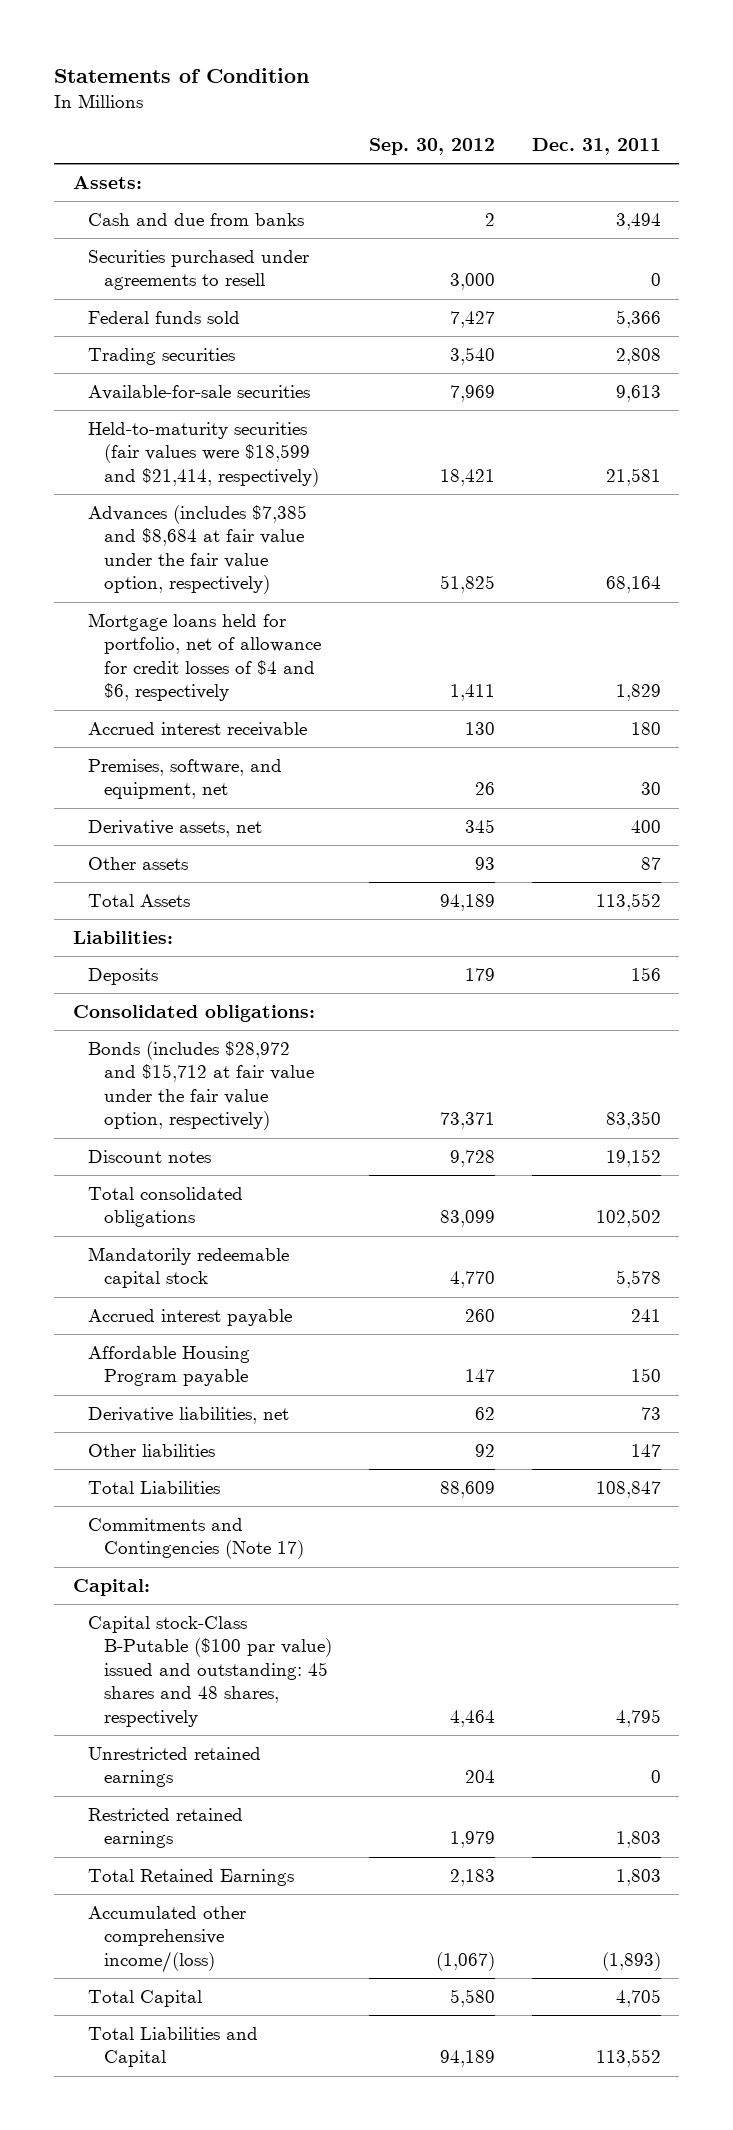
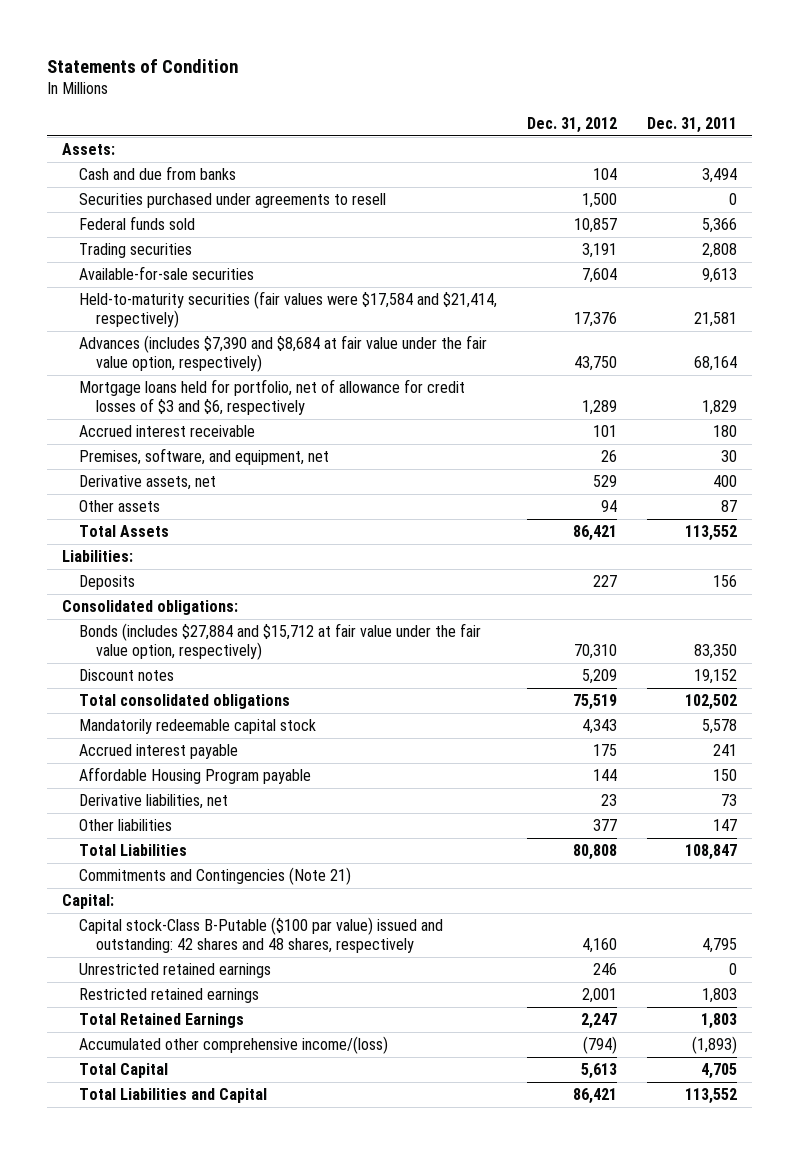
- | Sep. 30, 2012 | Dec. 31, 2011
+ | Dec. 31, 2012 | Dec. 31, 2011
- Held-to-maturity securities (fair values were $18,599 and $21,414, respectively) | 18,421 | 21,581
- Advances (includes $7,385 and $8,684 at fair value under the fair value option, respectively) | 51,825 | 68,164
- Mortgage loans held for portfolio, net of allowance for credit losses of $4 and $6, respectively | 1,411 | 1,829
+ Held-to-maturity securities (fair values were $17,584 and $21,414, respectively) | 17,376 | 21,581
+ Advances (includes $7,390 and $8,684 at fair value under the fair value option, respectively) | 43,750 | 68,164
+ Mortgage loans held for portfolio, net of allowance for credit losses of $3 and $6, respectively | 1,289 | 1,829
- Bonds (includes $28,972 and $15,712 at fair value under the fair value option, respectively) | 73,371 | 83,350
+ Bonds (includes $27,884 and $15,712 at fair value under the fair value option, respectively) | 70,310 | 83,350
- Commitments and Contingencies (Note 17)
+ Commitments and Contingencies (Note 21)
- Capital stock-Class B-Putable ($100 par value) issued and outstanding: 45 shares and 48 shares, respectively | 4,464 | 4,795
+ Capital stock-Class B-Putable ($100 par value) issued and outstanding: 42 shares and 48 shares, respectively | 4,160 | 4,795

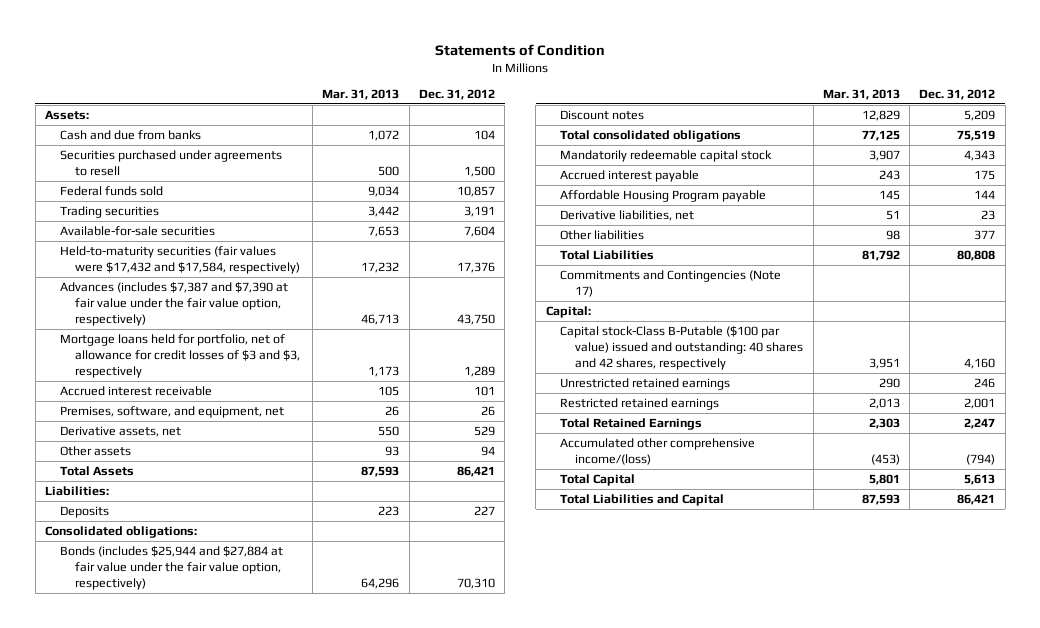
- | Dec. 31, 2012 | Dec. 31, 2011
+ | Mar. 31, 2013 | Dec. 31, 2012
- Held-to-maturity securities (fair values were $17,584 and $21,414, respectively) | 17,376 | 21,581
- Advances (includes $7,390 and $8,684 at fair value under the fair value option, respectively) | 43,750 | 68,164
- Mortgage loans held for portfolio, net of allowance for credit losses of $3 and $6, respectively | 1,289 | 1,829
+ Held-to-maturity securities (fair values were $17,432 and $17,584, respectively) | 17,232 | 17,376
+ Advances (includes $7,387 and $7,390 at fair value under the fair value option, respectively) | 46,713 | 43,750
+ Mortgage loans held for portfolio, net of allowance for credit losses of $3 and $3, respectively | 1,173 | 1,289
- Bonds (includes $27,884 and $15,712 at fair value under the fair value option, respectively) | 70,310 | 83,350
+ Bonds (includes $25,944 and $27,884 at fair value under the fair value option, respectively) | 64,296 | 70,310
- Commitments and Contingencies (Note 21)
+ Commitments and Contingencies (Note 17)
- Capital stock-Class B-Putable ($100 par value) issued and outstanding: 42 shares and 48 shares, respectively | 4,160 | 4,795
+ Capital stock-Class B-Putable ($100 par value) issued and outstanding: 40 shares and 42 shares, respectively | 3,951 | 4,160

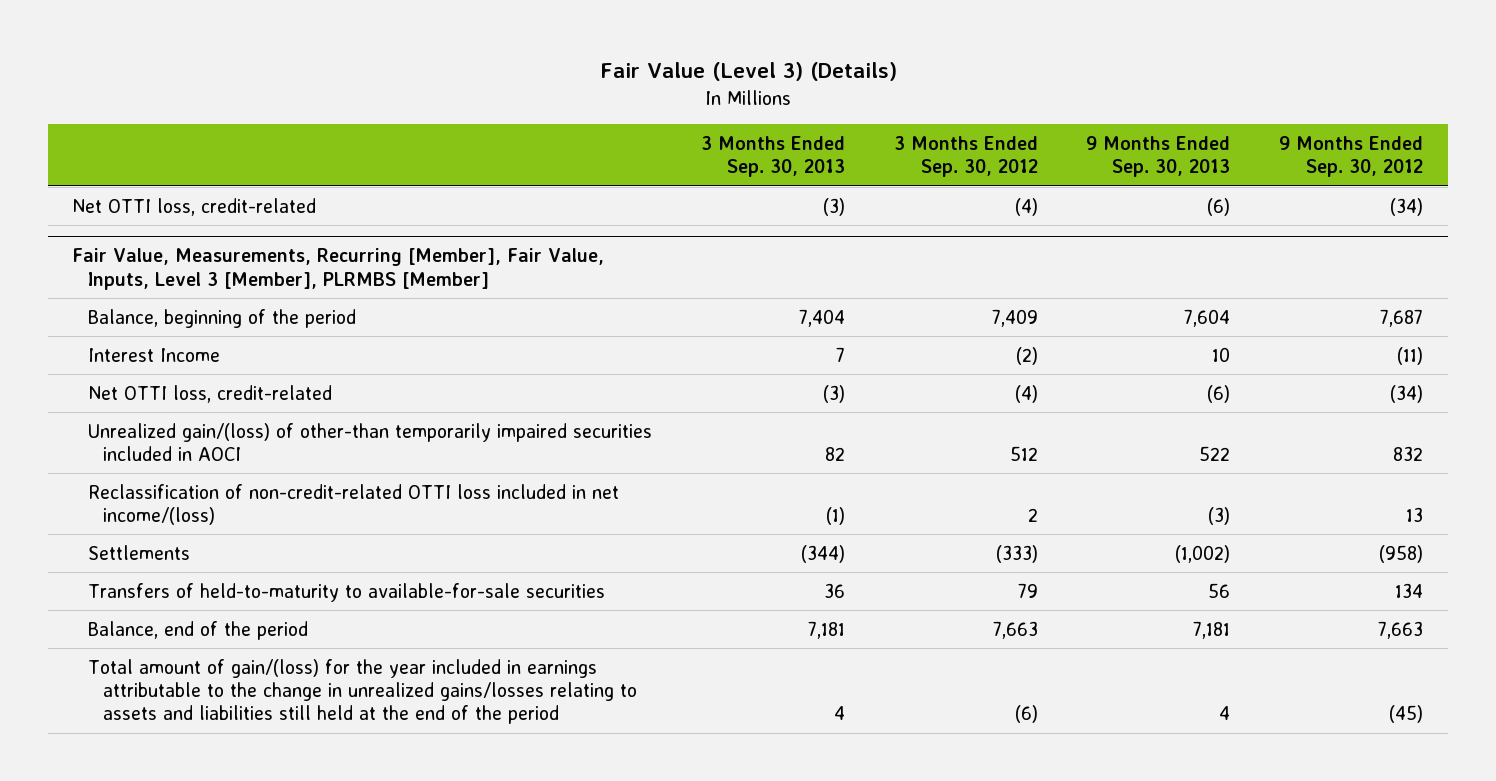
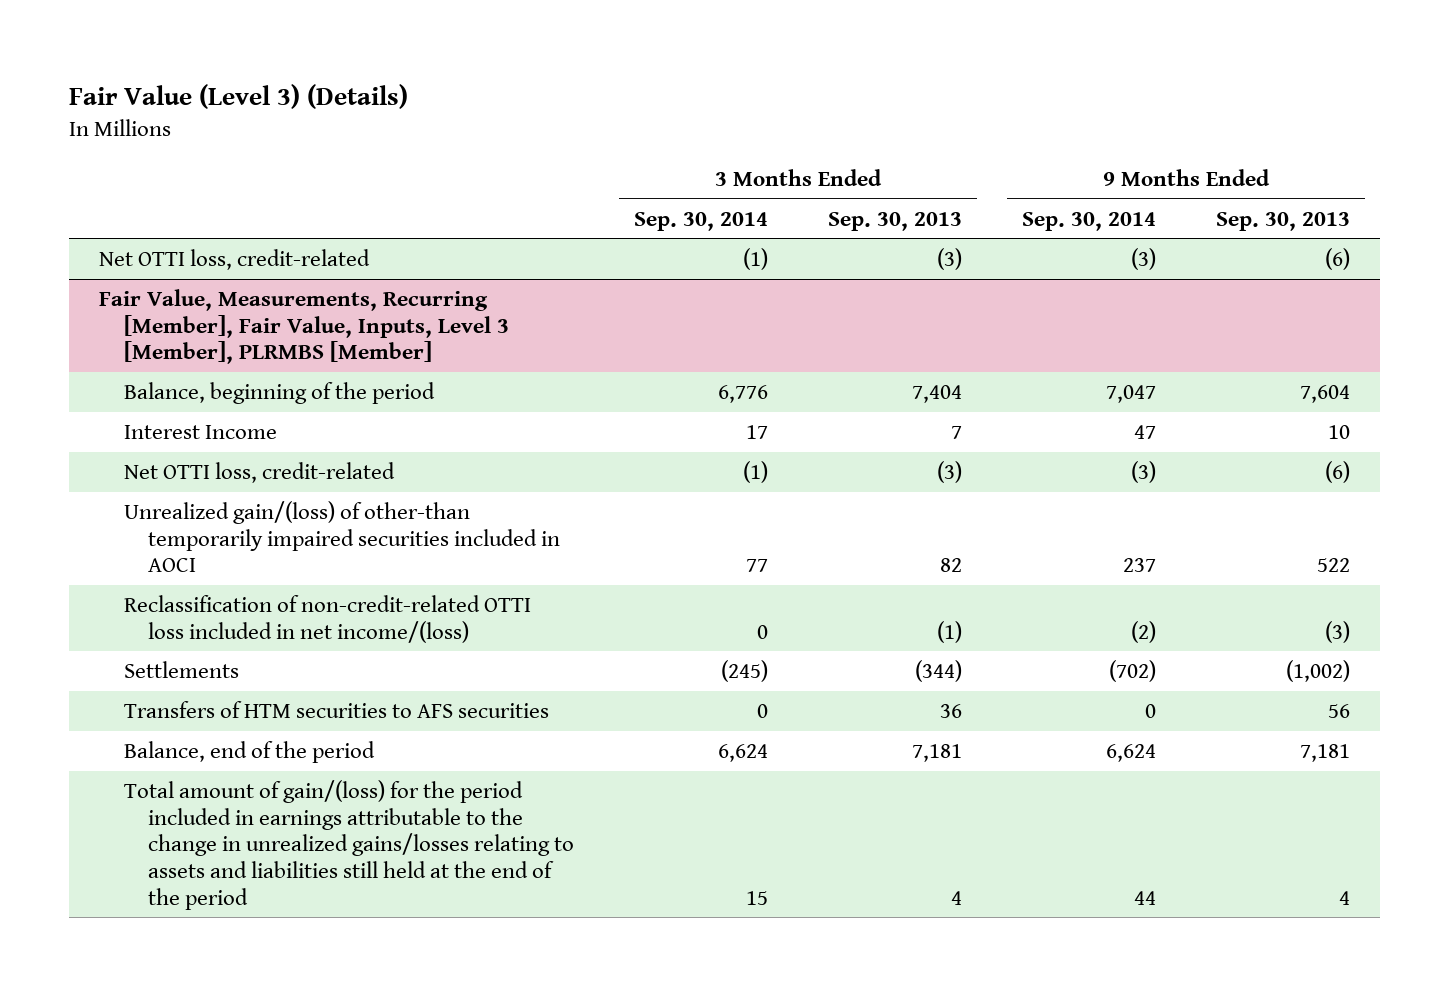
- | 3 Months Ended Sep. 30, 2013 | 3 Months Ended Sep. 30, 2012 | 9 Months Ended Sep. 30, 2013 | 9 Months Ended Sep. 30, 2012
+ | 3 Months Ended Sep. 30, 2014 | 3 Months Ended Sep. 30, 2013 | 9 Months Ended Sep. 30, 2014 | 9 Months Ended Sep. 30, 2013
@ Fair Value, Measurements, Recurring [Member], Fair Value, Inputs, Level 3 [Member], PLRMBS [Member]
- Transfers of held-to-maturity to available-for-sale securities | 36 | 79 | 56 | 134
+ Transfers of HTM securities to AFS securities | 0 | 36 | 0 | 56
- Total amount of gain/(loss) for the year included in earnings attributable to the change in unrealized gains/losses relating to assets and liabilities still held at the end of the period | 4 | (6) | 4 | (45)
+ Total amount of gain/(loss) for the period included in earnings attributable to the change in unrealized gains/losses relating to assets and liabilities still held at the end of the period | 15 | 4 | 44 | 4

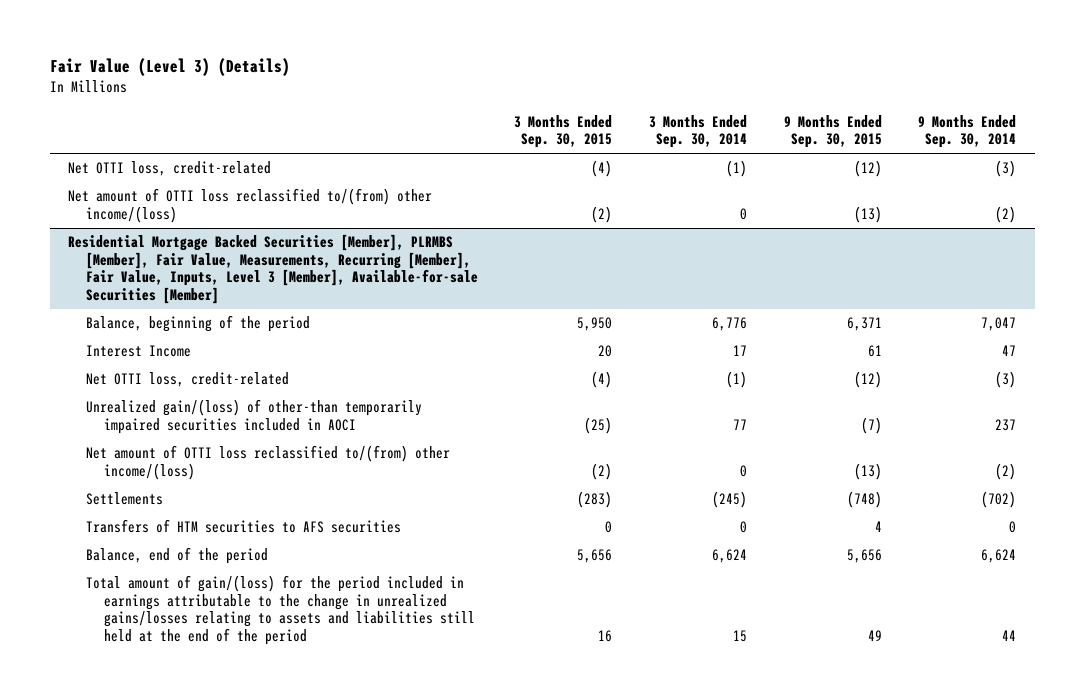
- | 3 Months Ended Sep. 30, 2014 | 3 Months Ended Sep. 30, 2013 | 9 Months Ended Sep. 30, 2014 | 9 Months Ended Sep. 30, 2013
+ | 3 Months Ended Sep. 30, 2015 | 3 Months Ended Sep. 30, 2014 | 9 Months Ended Sep. 30, 2015 | 9 Months Ended Sep. 30, 2014
- Fair Value, Measurements, Recurring [Member], Fair Value, Inputs, Level 3 [Member], PLRMBS [Member]
+ Net amount of OTTI loss reclassified to/(from) other income/(loss) | (2) | 0 | (13) | (2)
+ Residential Mortgage Backed Securities [Member], PLRMBS [Member], Fair Value, Measurements, Recurring [Member], Fair Value, Inputs, Level 3 [Member], Available-for-sale Securities [Member]
- Reclassification of non-credit-related OTTI loss included in net income/(loss) | 0 | (1) | (2) | (3)
+ Net amount of OTTI loss reclassified to/(from) other income/(loss) | (2) | 0 | (13) | (2)

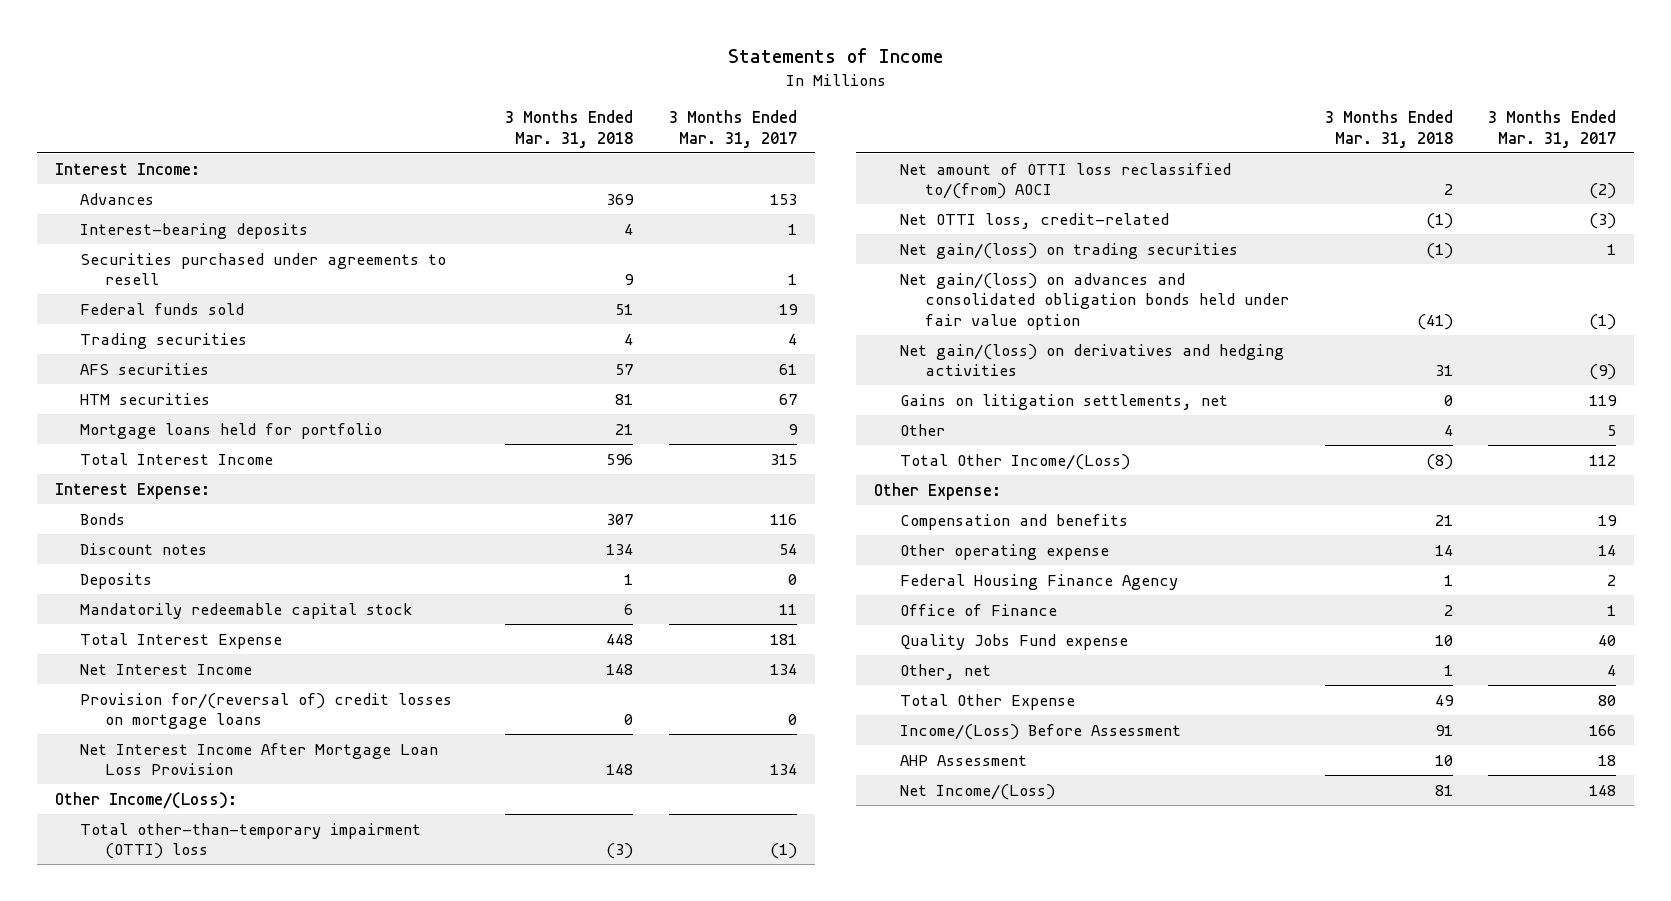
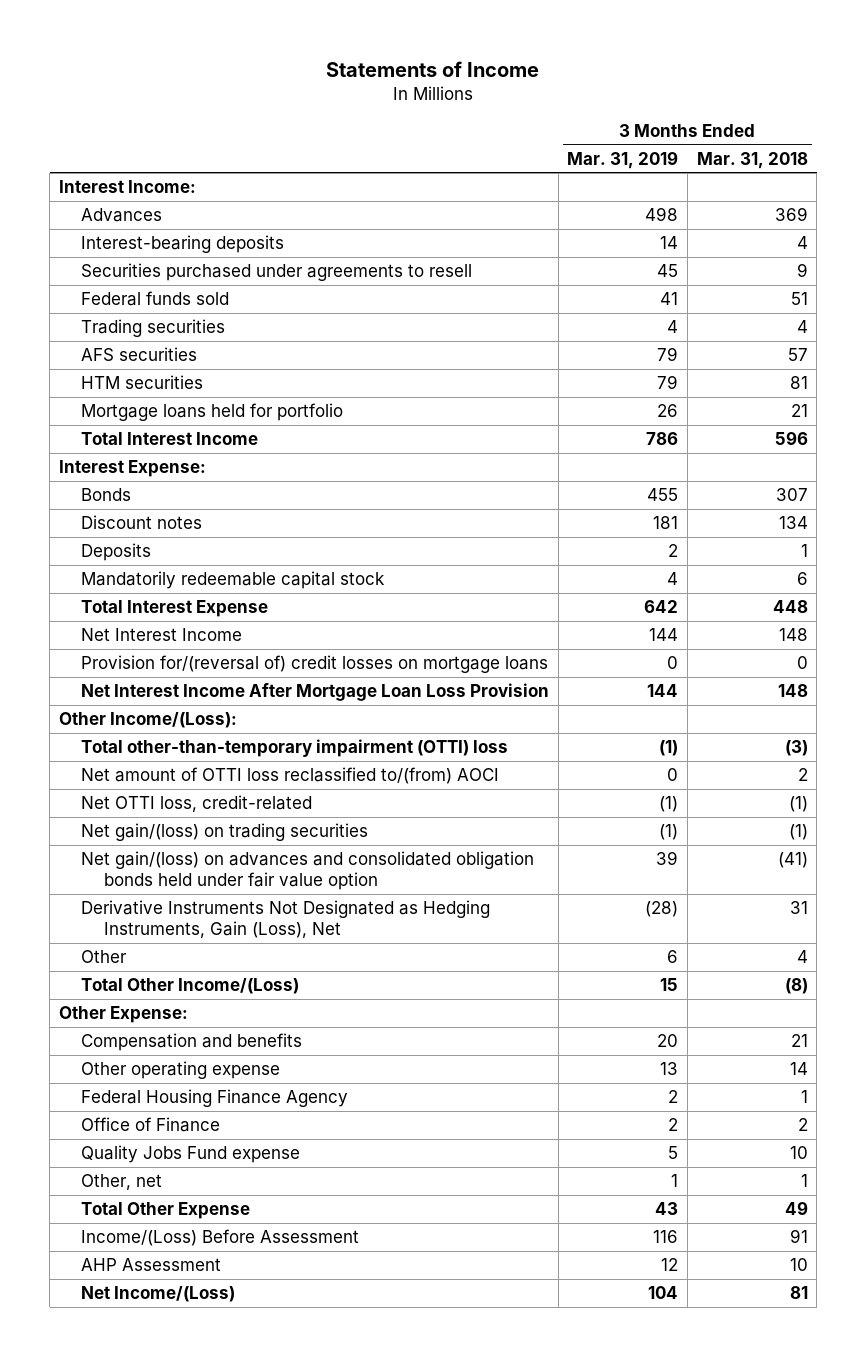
- | 3 Months Ended Mar. 31, 2018 | 3 Months Ended Mar. 31, 2017
+ | 3 Months Ended Mar. 31, 2019 | 3 Months Ended Mar. 31, 2018
- Net gain/(loss) on derivatives and hedging activities | 31 | (9)
- Gains on litigation settlements, net | 0 | 119
+ Derivative Instruments Not Designated as Hedging Instruments, Gain (Loss), Net | (28) | 31

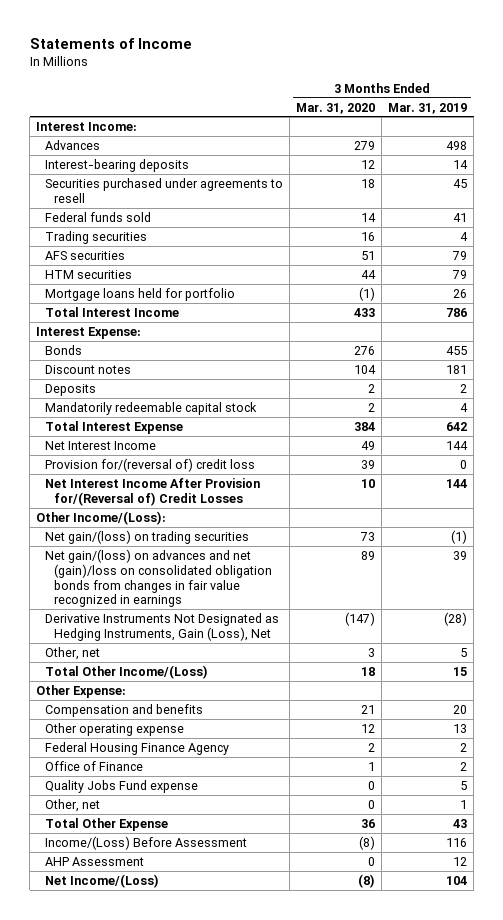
- | 3 Months Ended Mar. 31, 2019 | 3 Months Ended Mar. 31, 2018
+ | 3 Months Ended Mar. 31, 2020 | 3 Months Ended Mar. 31, 2019
- Provision for/(reversal of) credit losses on mortgage loans | 0 | 0
- Net Interest Income After Mortgage Loan Loss Provision | 144 | 148
+ Provision for/(reversal of) credit loss | 39 | 0
+ Net Interest Income After Provision for/(Reversal of) Credit Losses | 10 | 144
- Total other-than-temporary impairment (OTTI) loss | (1) | (3)
- Net amount of OTTI loss reclassified to/(from) AOCI | 0 | 2
- Net OTTI loss, credit-related | (1) | (1)
- Net gain/(loss) on advances and consolidated obligation bonds held under fair value option | 39 | (41)
+ Net gain/(loss) on advances and net (gain)/loss on consolidated obligation bonds from changes in fair value recognized in earnings | 89 | 39
- Other | 6 | 4
+ Other, net | 3 | 5

